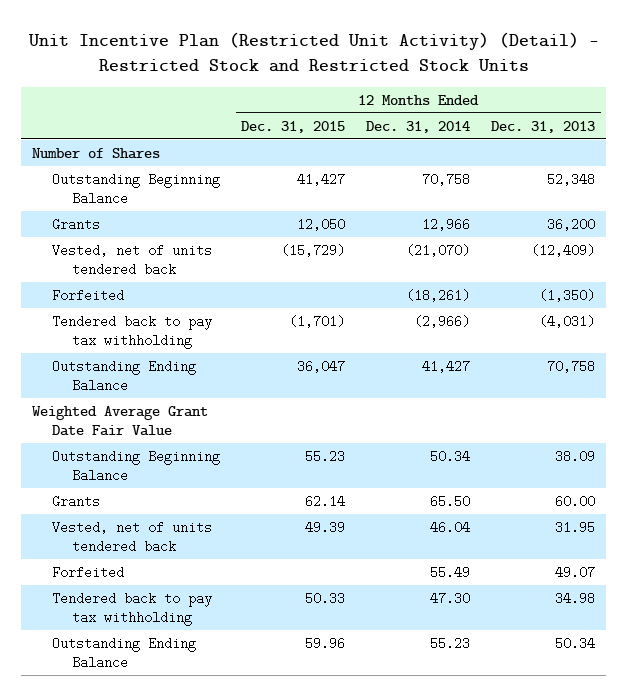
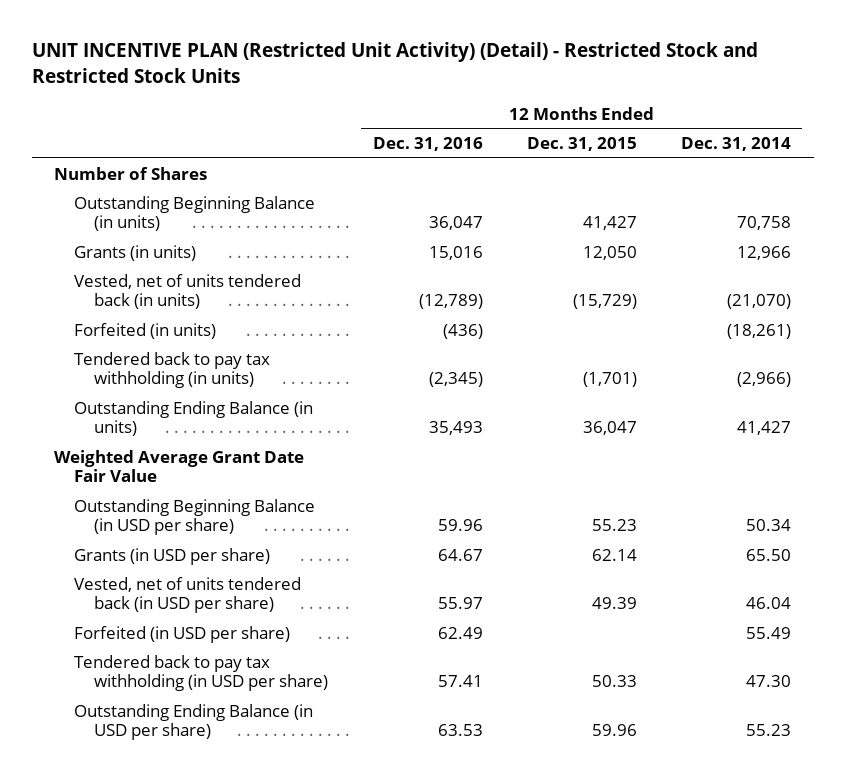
- Unit Incentive Plan (Restricted Unit Activity) (Detail) - Restricted Stock and Restricted Stock Units
+ UNIT INCENTIVE PLAN (Restricted Unit Activity) (Detail) - Restricted Stock and Restricted Stock Units
- | 12 Months Ended Dec. 31, 2015 | 12 Months Ended Dec. 31, 2014 | 12 Months Ended Dec. 31, 2013
+ | 12 Months Ended Dec. 31, 2016 | 12 Months Ended Dec. 31, 2015 | 12 Months Ended Dec. 31, 2014
- Outstanding Beginning Balance | 41,427 | 70,758 | 52,348
- Grants | 12,050 | 12,966 | 36,200
- Vested, net of units tendered back | (15,729) | (21,070) | (12,409)
- Forfeited | | (18,261) | (1,350)
- Tendered back to pay tax withholding | (1,701) | (2,966) | (4,031)
- Outstanding Ending Balance | 36,047 | 41,427 | 70,758
+ Outstanding Beginning Balance (in units) | 36,047 | 41,427 | 70,758
+ Grants (in units) | 15,016 | 12,050 | 12,966
+ Vested, net of units tendered back (in units) | (12,789) | (15,729) | (21,070)
+ Forfeited (in units) | (436) | | (18,261)
+ Tendered back to pay tax withholding (in units) | (2,345) | (1,701) | (2,966)
+ Outstanding Ending Balance (in units) | 35,493 | 36,047 | 41,427
- Outstanding Beginning Balance | 55.23 | 50.34 | 38.09
- Grants | 62.14 | 65.50 | 60.00
- Vested, net of units tendered back | 49.39 | 46.04 | 31.95
- Forfeited | | 55.49 | 49.07
- Tendered back to pay tax withholding | 50.33 | 47.30 | 34.98
- Outstanding Ending Balance | 59.96 | 55.23 | 50.34
+ Outstanding Beginning Balance (in USD per share) | 59.96 | 55.23 | 50.34
+ Grants (in USD per share) | 64.67 | 62.14 | 65.50
+ Vested, net of units tendered back (in USD per share) | 55.97 | 49.39 | 46.04
+ Forfeited (in USD per share) | 62.49 | | 55.49
+ Tendered back to pay tax withholding (in USD per share) | 57.41 | 50.33 | 47.30
+ Outstanding Ending Balance (in USD per share) | 63.53 | 59.96 | 55.23

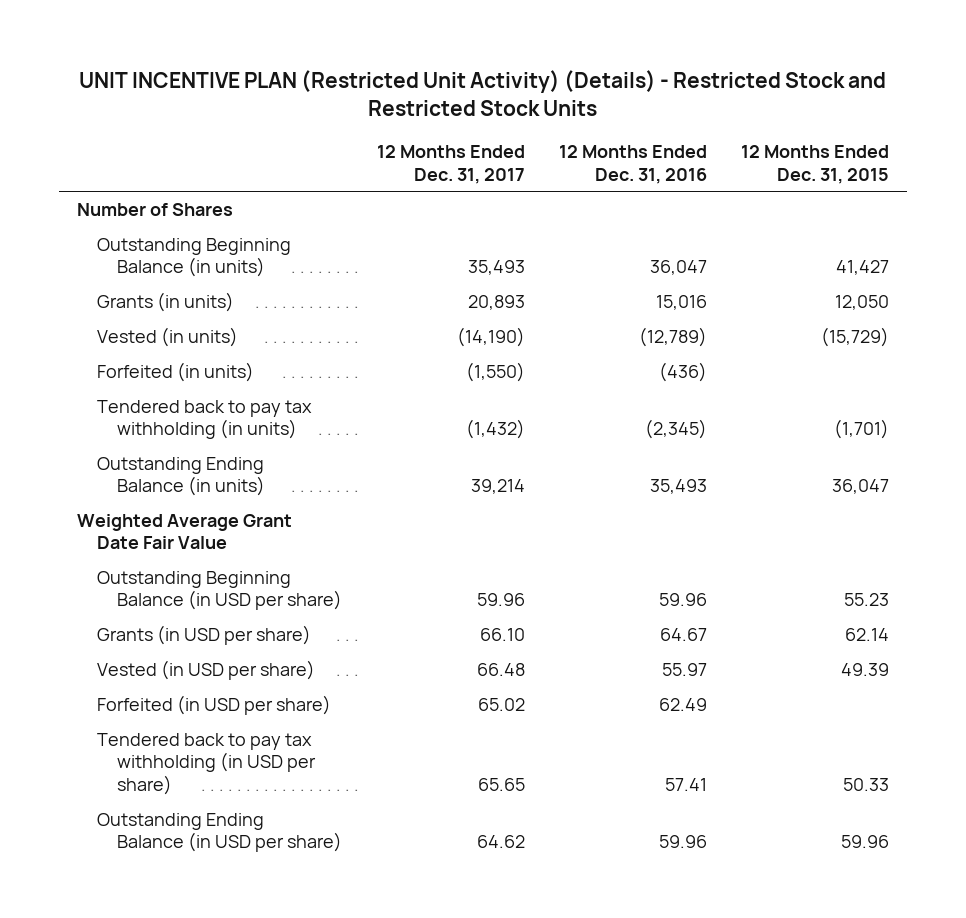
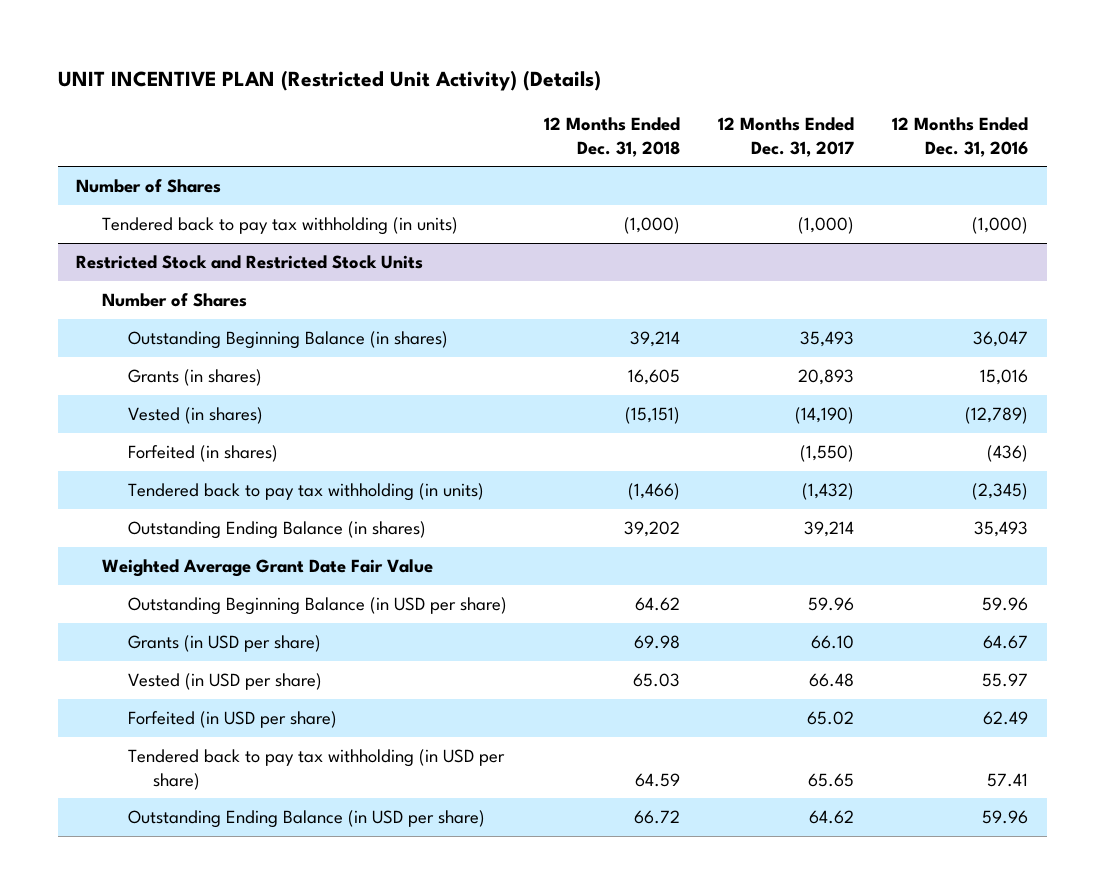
- UNIT INCENTIVE PLAN (Restricted Unit Activity) (Details) - Restricted Stock and Restricted Stock Units
+ UNIT INCENTIVE PLAN (Restricted Unit Activity) (Details)
- | 12 Months Ended Dec. 31, 2017 | 12 Months Ended Dec. 31, 2016 | 12 Months Ended Dec. 31, 2015
+ | 12 Months Ended Dec. 31, 2018 | 12 Months Ended Dec. 31, 2017 | 12 Months Ended Dec. 31, 2016
- Outstanding Beginning Balance (in units) | 35,493 | 36,047 | 41,427
- Grants (in units) | 20,893 | 15,016 | 12,050
- Vested (in units) | (14,190) | (12,789) | (15,729)
- Forfeited (in units) | (1,550) | (436) |
+ Tendered back to pay tax withholding (in units) | (1,000) | (1,000) | (1,000)
+ Restricted Stock and Restricted Stock Units
+ Number of Shares
+ Outstanding Beginning Balance (in shares) | 39,214 | 35,493 | 36,047
+ Grants (in shares) | 16,605 | 20,893 | 15,016
+ Vested (in shares) | (15,151) | (14,190) | (12,789)
+ Forfeited (in shares) | | (1,550) | (436)
- Outstanding Ending Balance (in units) | 39,214 | 35,493 | 36,047
+ Outstanding Ending Balance (in shares) | 39,202 | 39,214 | 35,493

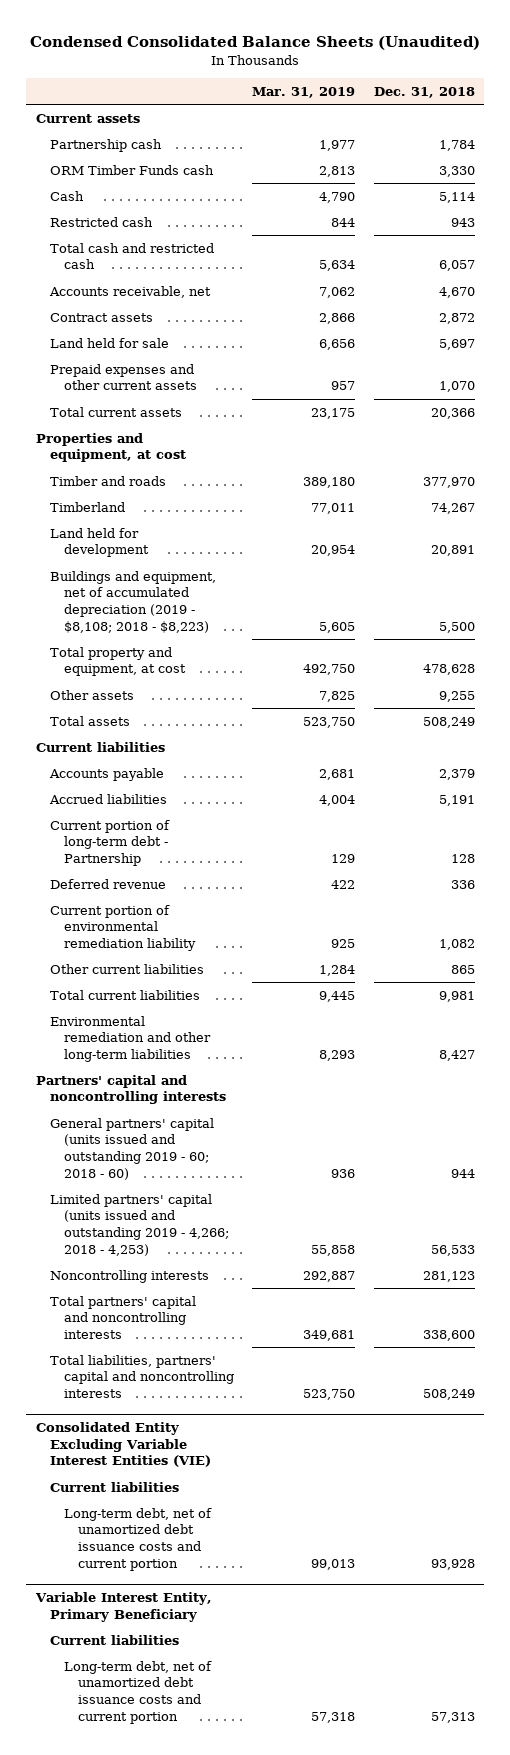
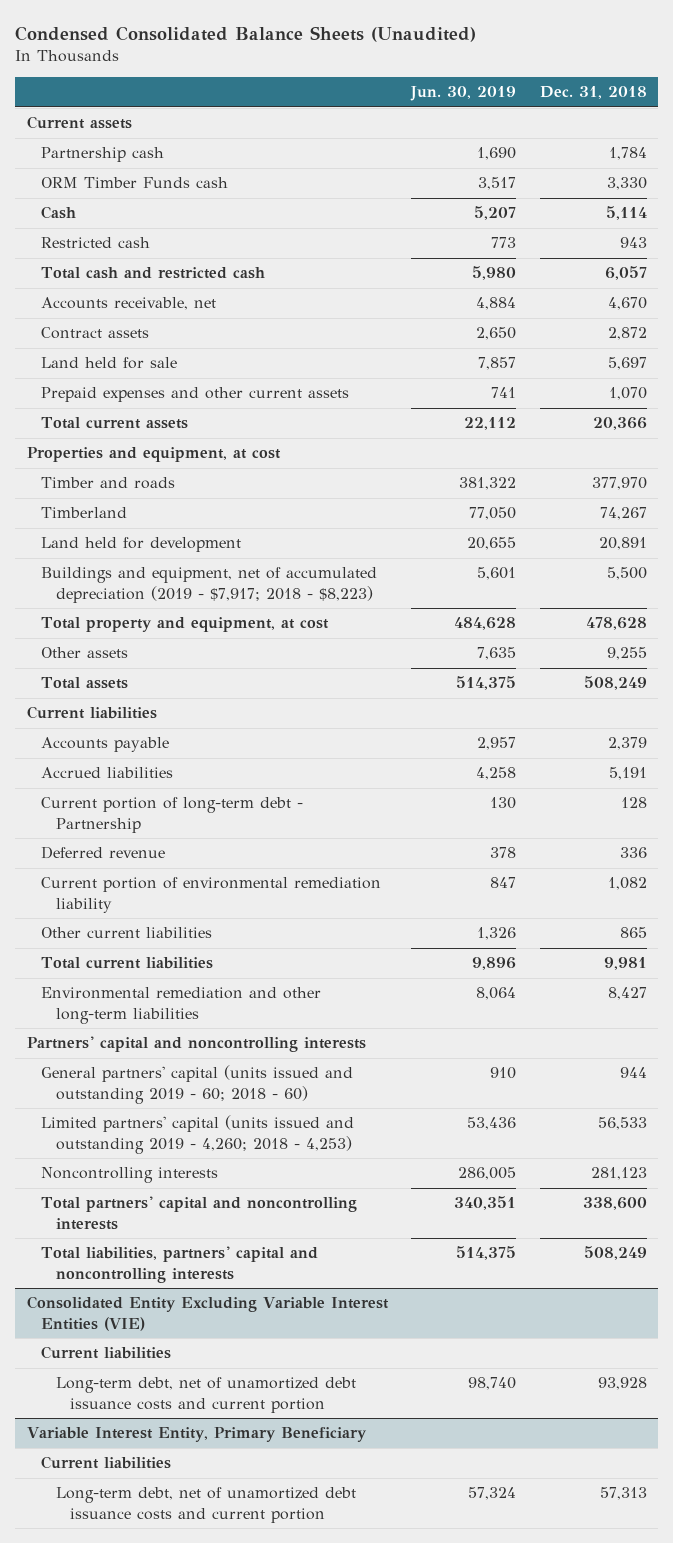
- | Mar. 31, 2019 | Dec. 31, 2018
+ | Jun. 30, 2019 | Dec. 31, 2018
- Buildings and equipment, net of accumulated depreciation (2019 - $8,108; 2018 - $8,223) | 5,605 | 5,500
+ Buildings and equipment, net of accumulated depreciation (2019 - $7,917; 2018 - $8,223) | 5,601 | 5,500
- Limited partners' capital (units issued and outstanding 2019 - 4,266; 2018 - 4,253) | 55,858 | 56,533
+ Limited partners' capital (units issued and outstanding 2019 - 4,260; 2018 - 4,253) | 53,436 | 56,533

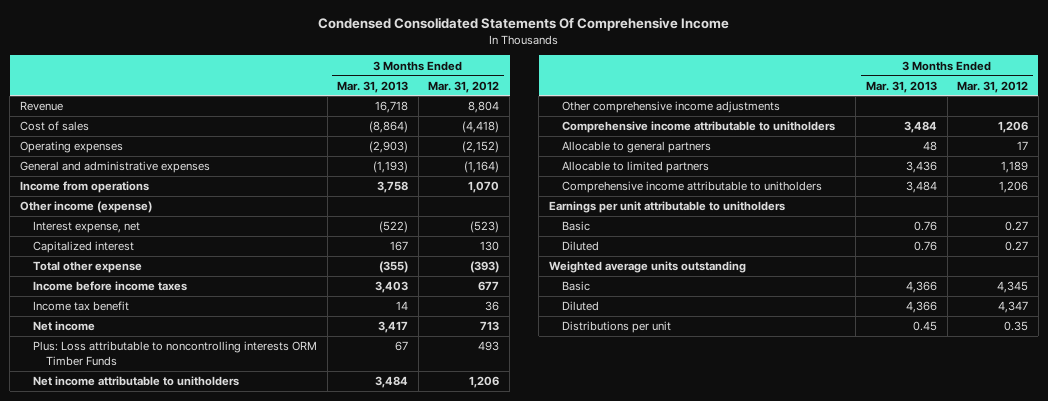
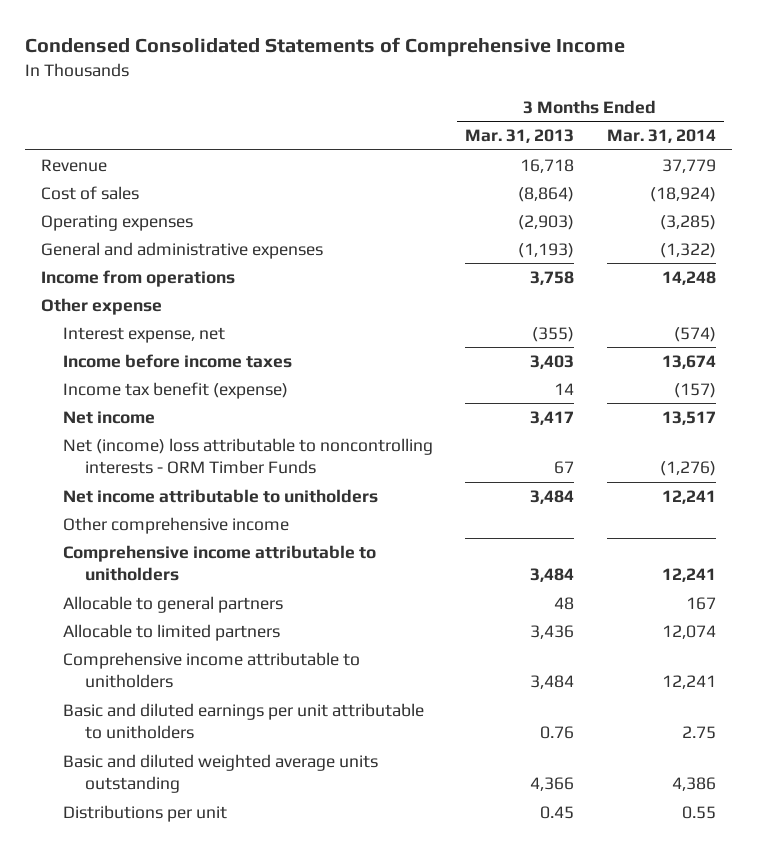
- Condensed Consolidated Statements Of Comprehensive Income
+ Condensed Consolidated Statements of Comprehensive Income
- | 3 Months Ended Mar. 31, 2013 | 3 Months Ended Mar. 31, 2012
+ | 3 Months Ended Mar. 31, 2013 | 3 Months Ended Mar. 31, 2014
- Other income (expense)
- Interest expense, net | (522) | (523)
- Capitalized interest | 167 | 130
- Total other expense | (355) | (393)
+ Other expense
+ Interest expense, net | (355) | (574)
- Income tax benefit | 14 | 36
+ Income tax benefit (expense) | 14 | (157)
- Plus: Loss attributable to noncontrolling interests ORM Timber Funds | 67 | 493
+ Net (income) loss attributable to noncontrolling interests - ORM Timber Funds | 67 | (1,276)
- Other comprehensive income adjustments
+ Other comprehensive income
- Earnings per unit attributable to unitholders
- Basic | 0.76 | 0.27
- Diluted | 0.76 | 0.27
- Weighted average units outstanding
- Basic | 4,366 | 4,345
- Diluted | 4,366 | 4,347
+ Basic and diluted earnings per unit attributable to unitholders | 0.76 | 2.75
+ Basic and diluted weighted average units outstanding | 4,366 | 4,386

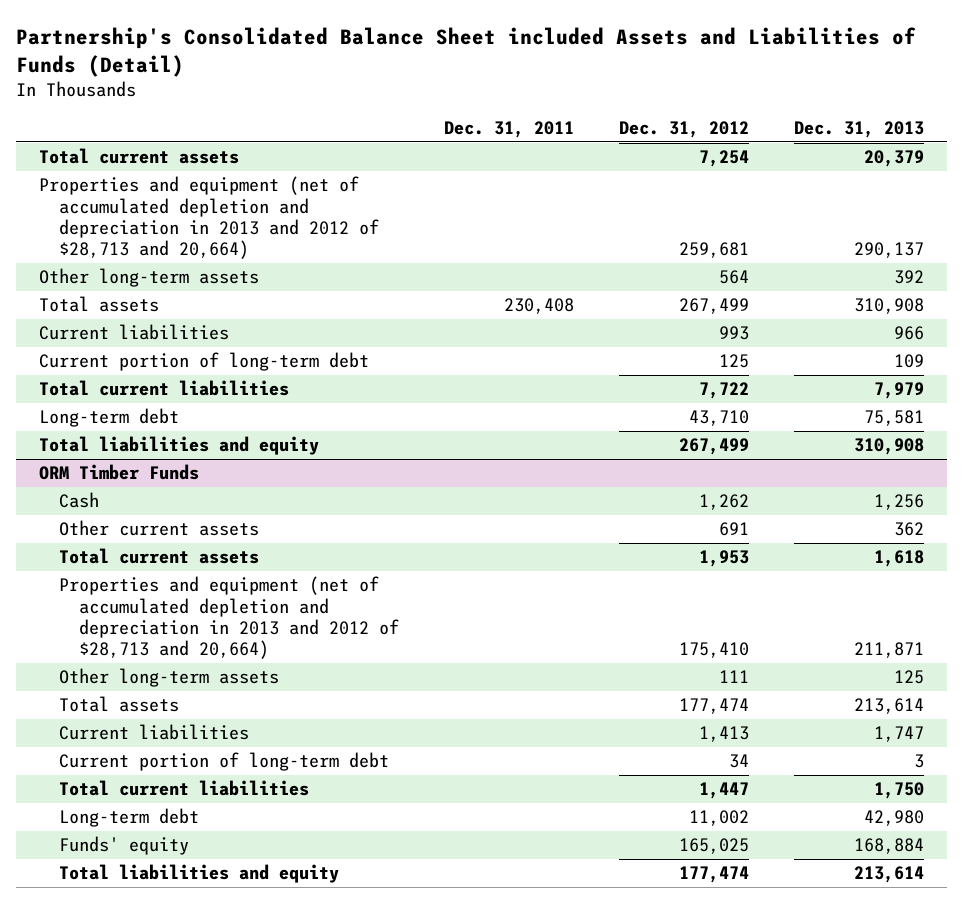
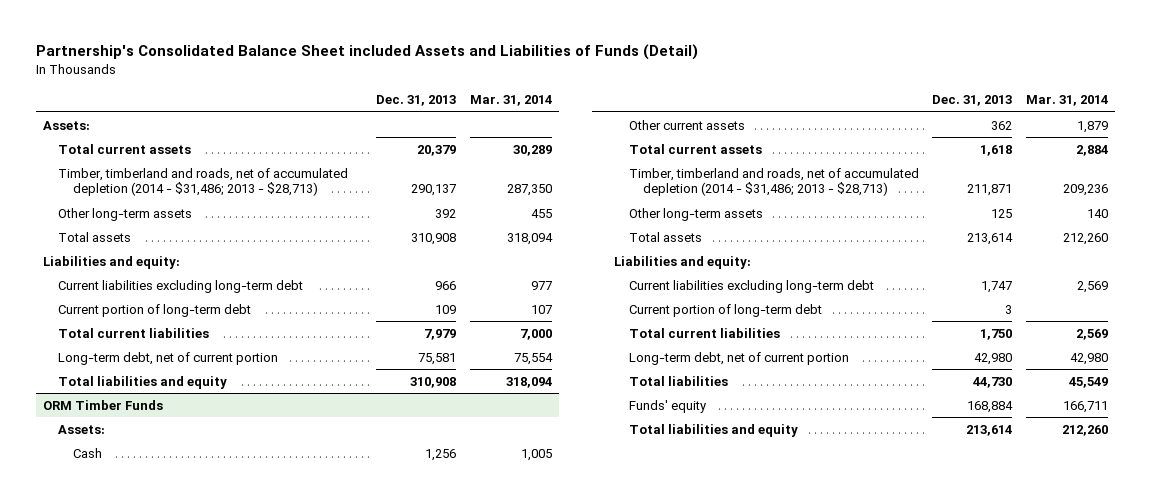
- | Dec. 31, 2011 | Dec. 31, 2012 | Dec. 31, 2013
+ | Dec. 31, 2013 | Mar. 31, 2014
+ Assets:
- Properties and equipment (net of accumulated depletion and depreciation in 2013 and 2012 of $28,713 and 20,664) | | 259,681 | 290,137
+ Timber, timberland and roads, net of accumulated depletion (2014 - $31,486; 2013 - $28,713) | 290,137 | 287,350
- Current liabilities | | 993 | 966
+ Liabilities and equity:
+ Current liabilities excluding long-term debt | 966 | 977
- Long-term debt | | 43,710 | 75,581
+ Long-term debt, net of current portion | 75,581 | 75,554
@ ORM Timber Funds
+ Assets:
- Properties and equipment (net of accumulated depletion and depreciation in 2013 and 2012 of $28,713 and 20,664) | | 175,410 | 211,871
+ Timber, timberland and roads, net of accumulated depletion (2014 - $31,486; 2013 - $28,713) | 211,871 | 209,236
- Current liabilities | | 1,413 | 1,747
+ Liabilities and equity:
+ Current liabilities excluding long-term debt | 1,747 | 2,569
- Long-term debt | | 11,002 | 42,980
+ Long-term debt, net of current portion | 42,980 | 42,980
+ Total liabilities | 44,730 | 45,549

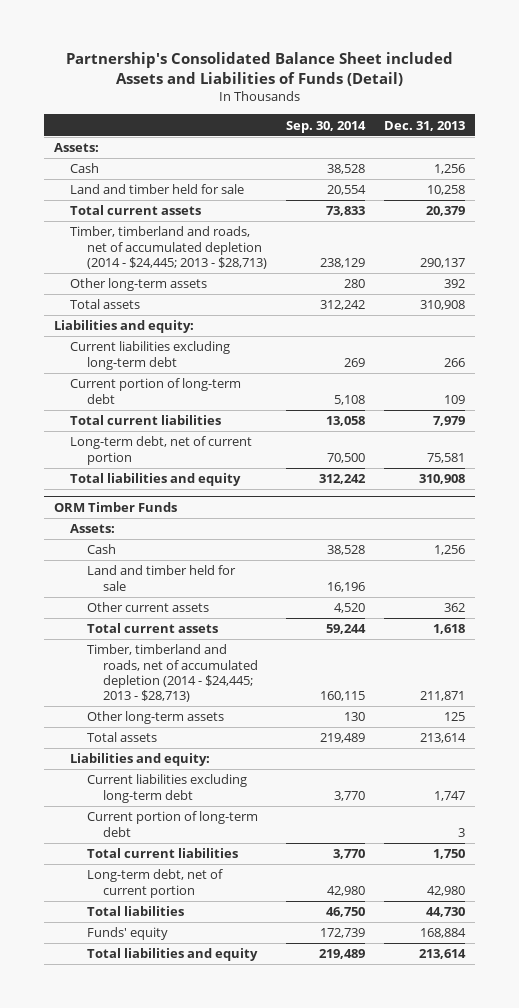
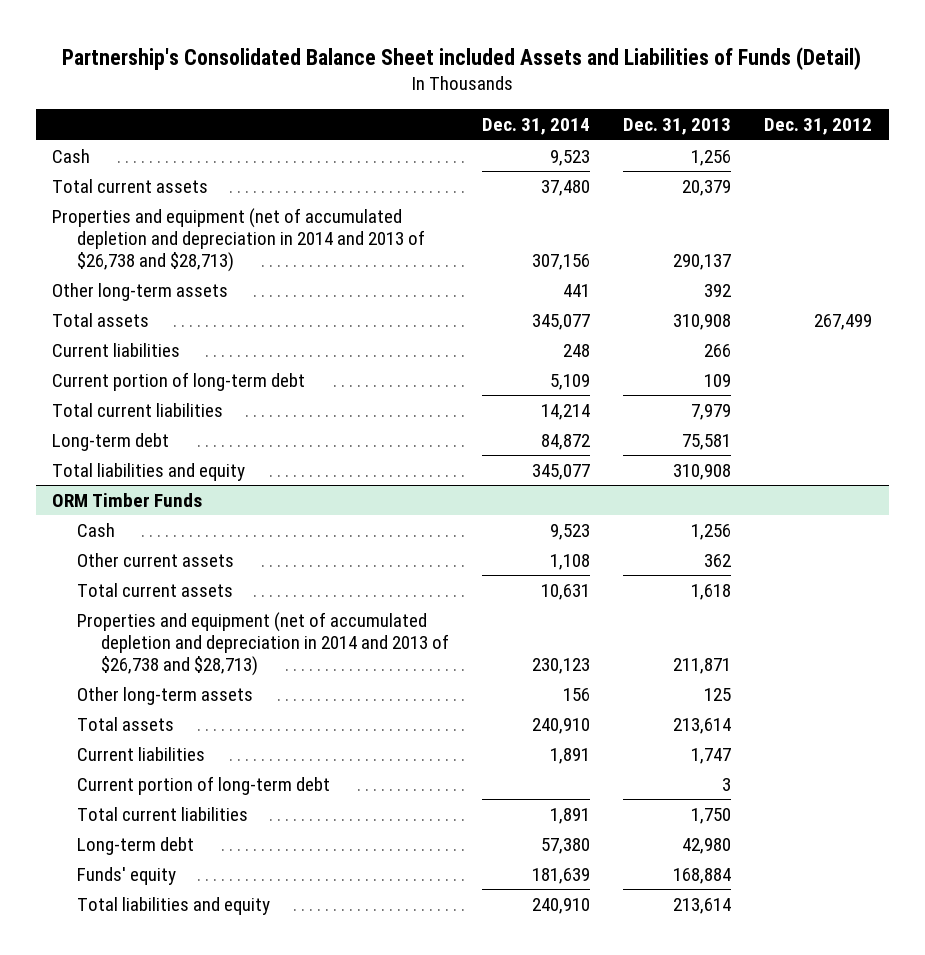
- | Sep. 30, 2014 | Dec. 31, 2013
+ | Dec. 31, 2014 | Dec. 31, 2013 | Dec. 31, 2012
- Assets:
- Land and timber held for sale | 20,554 | 10,258
- Timber, timberland and roads, net of accumulated depletion (2014 - $24,445; 2013 - $28,713) | 238,129 | 290,137
+ Properties and equipment (net of accumulated depletion and depreciation in 2014 and 2013 of $26,738 and $28,713) | 307,156 | 290,137 |
- Liabilities and equity:
- Current liabilities excluding long-term debt | 269 | 266
+ Current liabilities | 248 | 266 |
- Long-term debt, net of current portion | 70,500 | 75,581
+ Long-term debt | 84,872 | 75,581 |
@ ORM Timber Funds
- Assets:
- Land and timber held for sale | 16,196 |
- Timber, timberland and roads, net of accumulated depletion (2014 - $24,445; 2013 - $28,713) | 160,115 | 211,871
+ Properties and equipment (net of accumulated depletion and depreciation in 2014 and 2013 of $26,738 and $28,713) | 230,123 | 211,871 |
- Liabilities and equity:
- Current liabilities excluding long-term debt | 3,770 | 1,747
+ Current liabilities | 1,891 | 1,747 |
- Long-term debt, net of current portion | 42,980 | 42,980
- Total liabilities | 46,750 | 44,730
+ Long-term debt | 57,380 | 42,980 |

